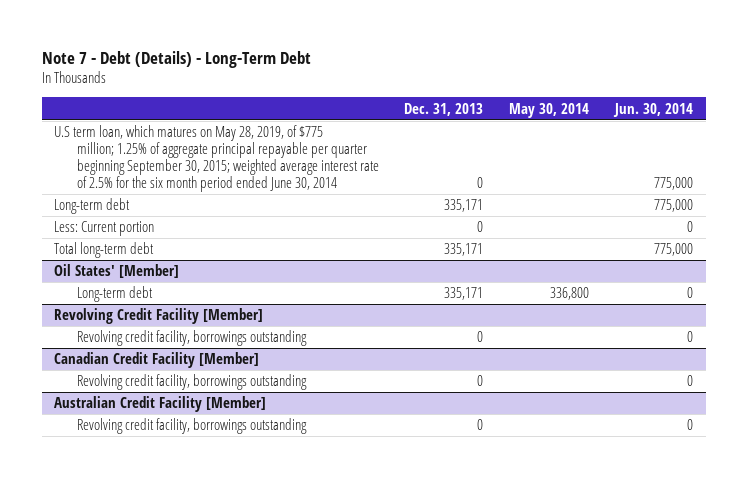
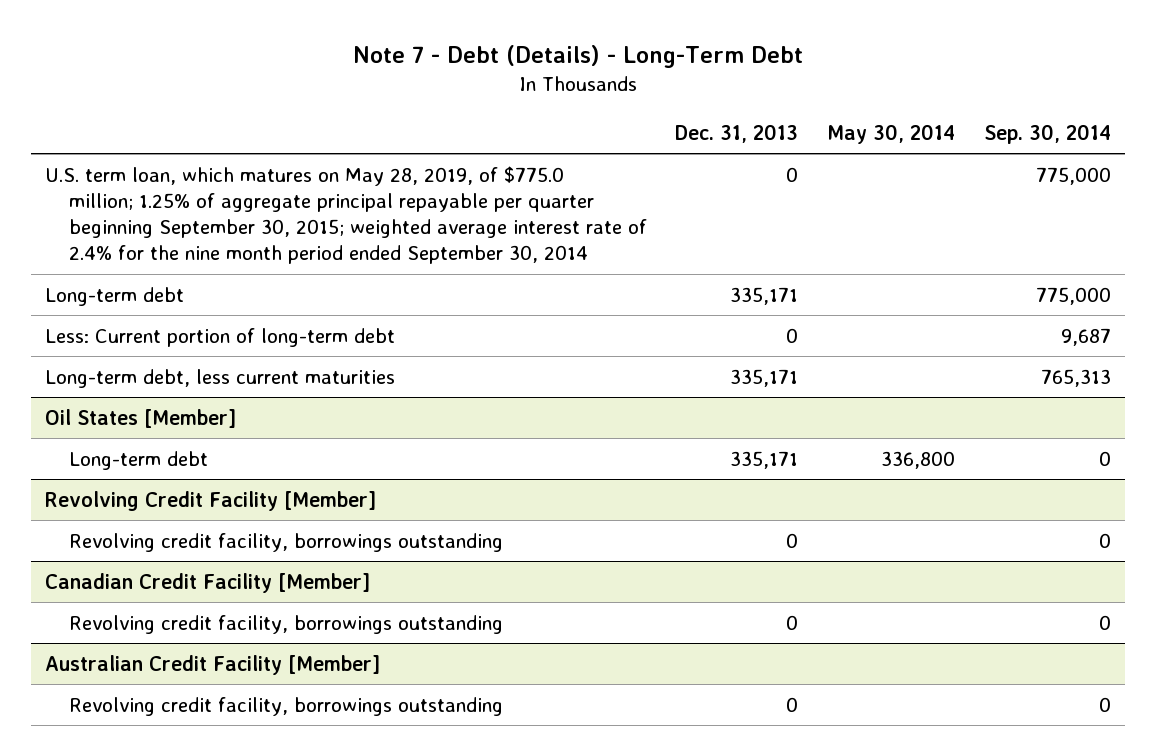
- | Dec. 31, 2013 | May 30, 2014 | Jun. 30, 2014
+ | Dec. 31, 2013 | May 30, 2014 | Sep. 30, 2014
- U.S term loan, which matures on May 28, 2019, of $775 million; 1.25% of aggregate principal repayable per quarter beginning September 30, 2015; weighted average interest rate of 2.5% for the six month period ended June 30, 2014 | 0 | | 775,000
+ U.S. term loan, which matures on May 28, 2019, of $775.0 million; 1.25% of aggregate principal repayable per quarter beginning September 30, 2015; weighted average interest rate of 2.4% for the nine month period ended September 30, 2014 | 0 | | 775,000
- Less: Current portion | 0 | | 0
- Total long-term debt | 335,171 | | 775,000
- Oil States' [Member]
+ Less: Current portion of long-term debt | 0 | | 9,687
+ Long-term debt, less current maturities | 335,171 | | 765,313
+ Oil States [Member]

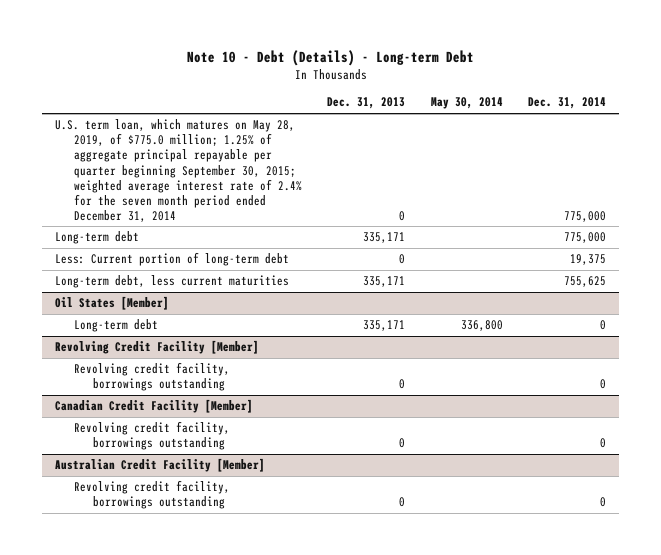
- Note 7 - Debt (Details) - Long-Term Debt
+ Note 10 - Debt (Details) - Long-term Debt
- | Dec. 31, 2013 | May 30, 2014 | Sep. 30, 2014
+ | Dec. 31, 2013 | May 30, 2014 | Dec. 31, 2014
- U.S. term loan, which matures on May 28, 2019, of $775.0 million; 1.25% of aggregate principal repayable per quarter beginning September 30, 2015; weighted average interest rate of 2.4% for the nine month period ended September 30, 2014 | 0 | | 775,000
+ U.S. term loan, which matures on May 28, 2019, of $775.0 million; 1.25% of aggregate principal repayable per quarter beginning September 30, 2015; weighted average interest rate of 2.4% for the seven month period ended December 31, 2014 | 0 | | 775,000

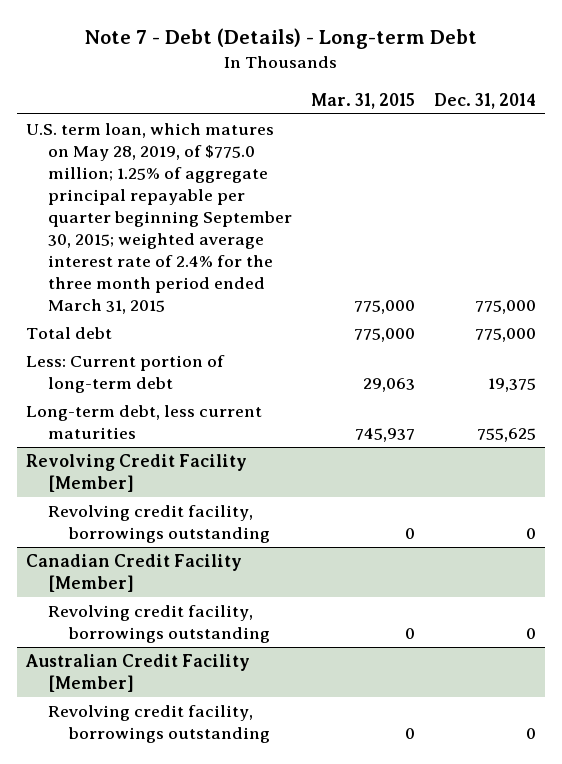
- Note 10 - Debt (Details) - Long-term Debt
+ Note 7 - Debt (Details) - Long-term Debt
- | Dec. 31, 2013 | May 30, 2014 | Dec. 31, 2014
+ | Mar. 31, 2015 | Dec. 31, 2014
- U.S. term loan, which matures on May 28, 2019, of $775.0 million; 1.25% of aggregate principal repayable per quarter beginning September 30, 2015; weighted average interest rate of 2.4% for the seven month period ended December 31, 2014 | 0 | | 775,000
- Long-term debt | 335,171 | | 775,000
+ U.S. term loan, which matures on May 28, 2019, of $775.0 million; 1.25% of aggregate principal repayable per quarter beginning September 30, 2015; weighted average interest rate of 2.4% for the three month period ended March 31, 2015 | 775,000 | 775,000
+ Total debt | 775,000 | 775,000
- Oil States [Member]
- Long-term debt | 335,171 | 336,800 | 0

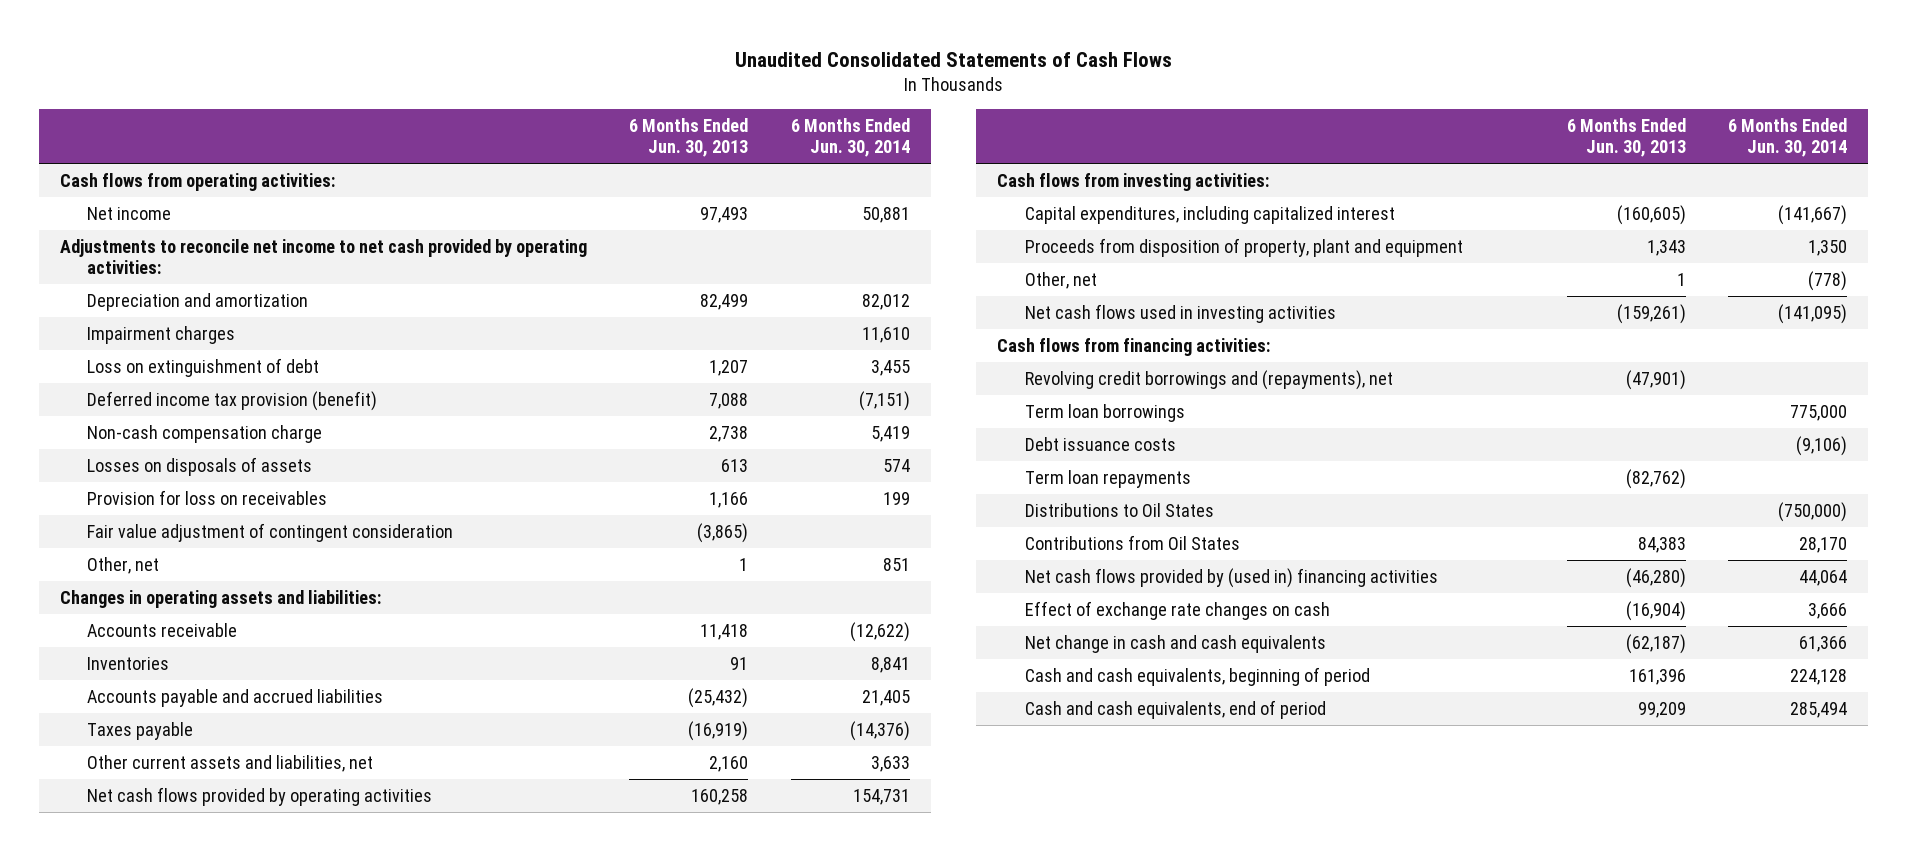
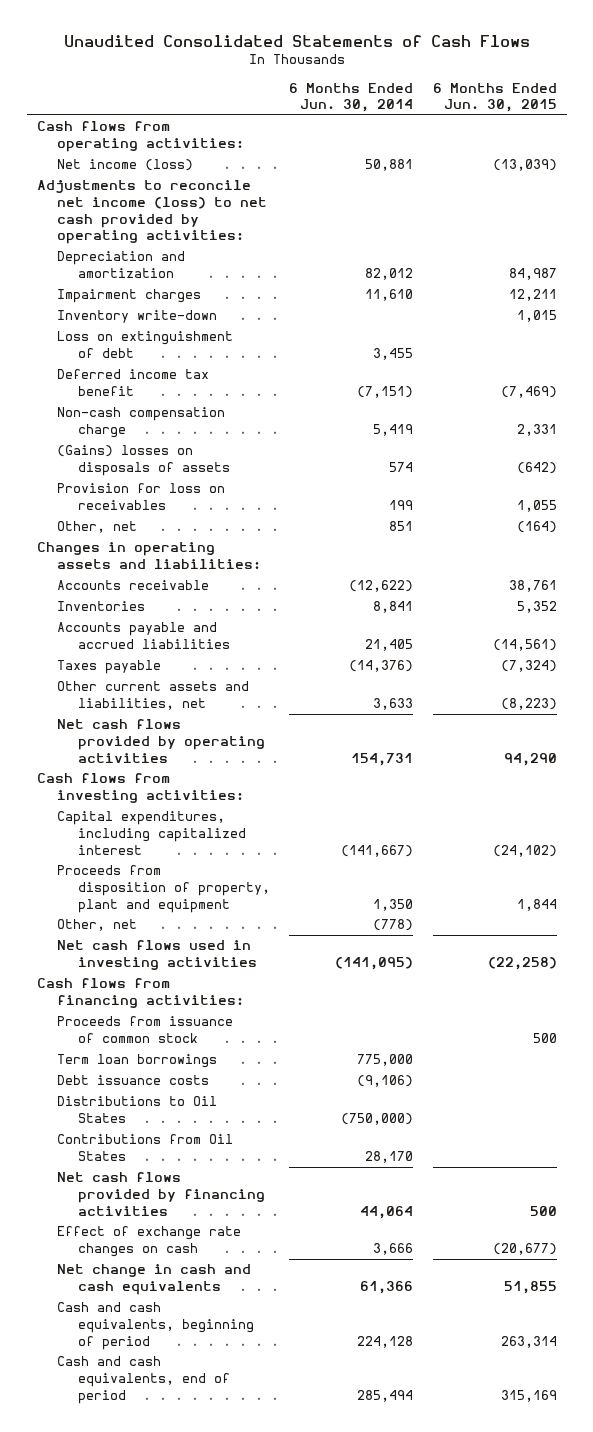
- | 6 Months Ended Jun. 30, 2013 | 6 Months Ended Jun. 30, 2014
+ | 6 Months Ended Jun. 30, 2014 | 6 Months Ended Jun. 30, 2015
- Net income | 97,493 | 50,881
- Adjustments to reconcile net income to net cash provided by operating activities:
+ Net income (loss) | 50,881 | (13,039)
+ Adjustments to reconcile net income (loss) to net cash provided by operating activities:
+ Inventory write-down | | 1,015
- Deferred income tax provision (benefit) | 7,088 | (7,151)
+ Deferred income tax benefit | (7,151) | (7,469)
- Losses on disposals of assets | 613 | 574
+ (Gains) losses on disposals of assets | 574 | (642)
- Fair value adjustment of contingent consideration | (3,865) |
- Revolving credit borrowings and (repayments), net | (47,901) |
+ Proceeds from issuance of common stock | | 500
- Term loan repayments | (82,762) |
- Net cash flows provided by (used in) financing activities | (46,280) | 44,064
+ Net cash flows provided by financing activities | 44,064 | 500

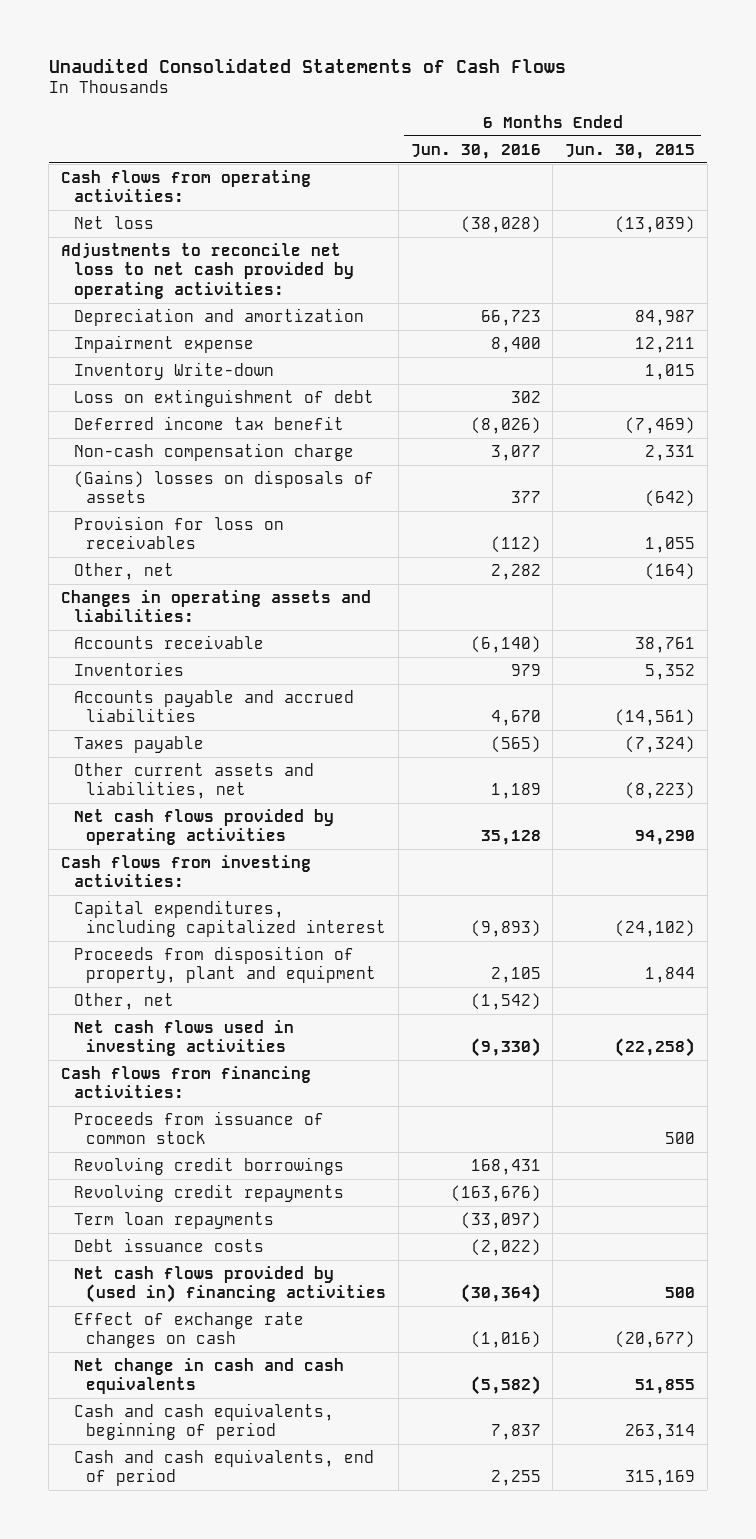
- | 6 Months Ended Jun. 30, 2014 | 6 Months Ended Jun. 30, 2015
+ | 6 Months Ended Jun. 30, 2016 | 6 Months Ended Jun. 30, 2015
- Net income (loss) | 50,881 | (13,039)
- Adjustments to reconcile net income (loss) to net cash provided by operating activities:
+ Net loss | (38,028) | (13,039)
+ Adjustments to reconcile net loss to net cash provided by operating activities:
- Impairment charges | 11,610 | 12,211
- Inventory write-down | | 1,015
+ Impairment expense | 8,400 | 12,211
+ Inventory Write-down | | 1,015
- Term loan borrowings | 775,000 |
+ Revolving credit borrowings | 168,431 |
+ Revolving credit repayments | (163,676) |
+ Term loan repayments | (33,097) |
- Distributions to Oil States | (750,000) |
- Contributions from Oil States | 28,170 |
- Net cash flows provided by financing activities | 44,064 | 500
+ Net cash flows provided by (used in) financing activities | (30,364) | 500

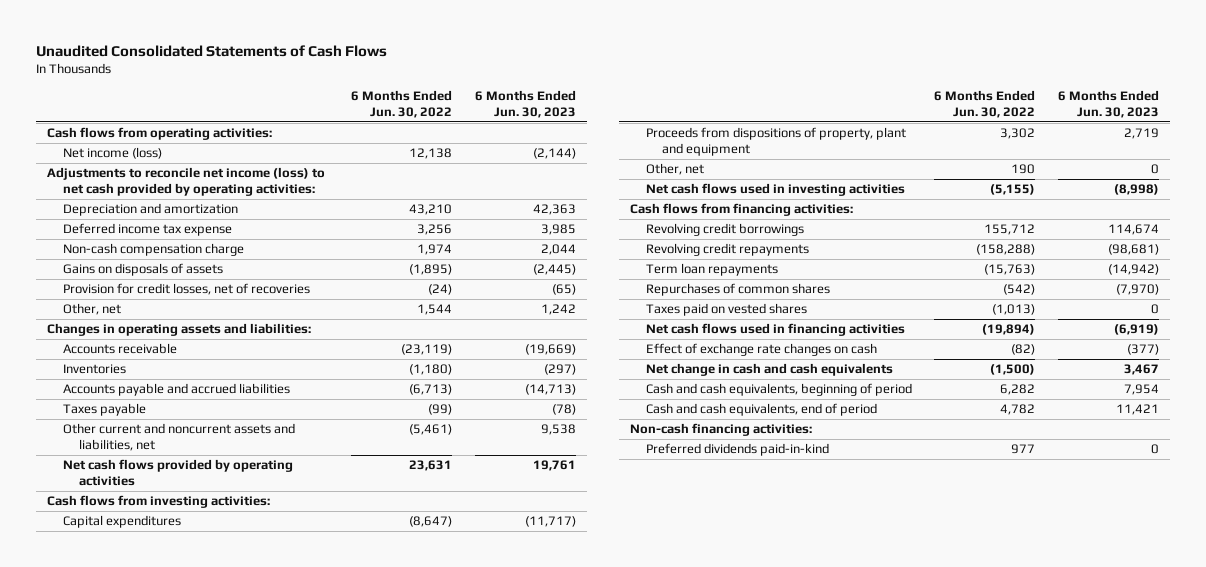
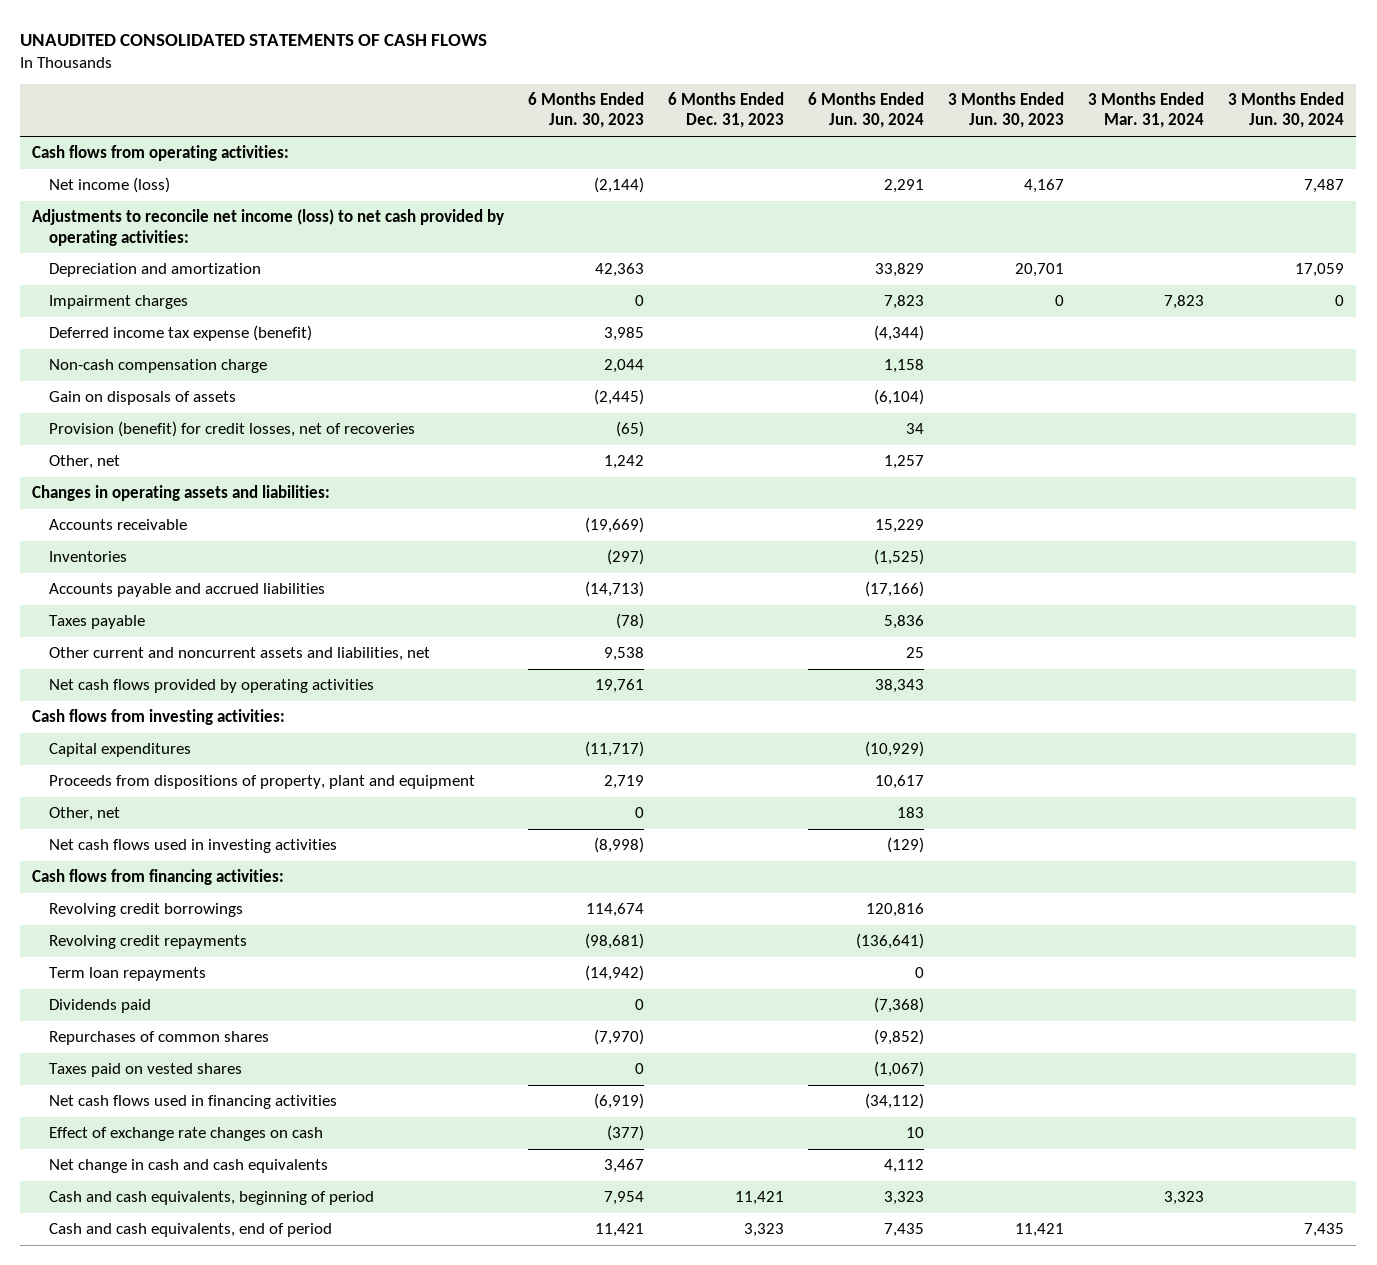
- Unaudited Consolidated Statements of Cash Flows
+ UNAUDITED CONSOLIDATED STATEMENTS OF CASH FLOWS
- | 6 Months Ended Jun. 30, 2022 | 6 Months Ended Jun. 30, 2023
+ | 6 Months Ended Jun. 30, 2023 | 6 Months Ended Dec. 31, 2023 | 6 Months Ended Jun. 30, 2024 | 3 Months Ended Jun. 30, 2023 | 3 Months Ended Mar. 31, 2024 | 3 Months Ended Jun. 30, 2024
- Deferred income tax expense | 3,256 | 3,985
+ Impairment charges | 0 | | 7,823 | 0 | 7,823 | 0
+ Deferred income tax expense (benefit) | 3,985 | | (4,344) | | |
- Gains on disposals of assets | (1,895) | (2,445)
- Provision for credit losses, net of recoveries | (24) | (65)
+ Gain on disposals of assets | (2,445) | | (6,104) | | |
+ Provision (benefit) for credit losses, net of recoveries | (65) | | 34 | | |
+ Dividends paid | 0 | | (7,368) | | |
- Non-cash financing activities:
- Preferred dividends paid-in-kind | 977 | 0

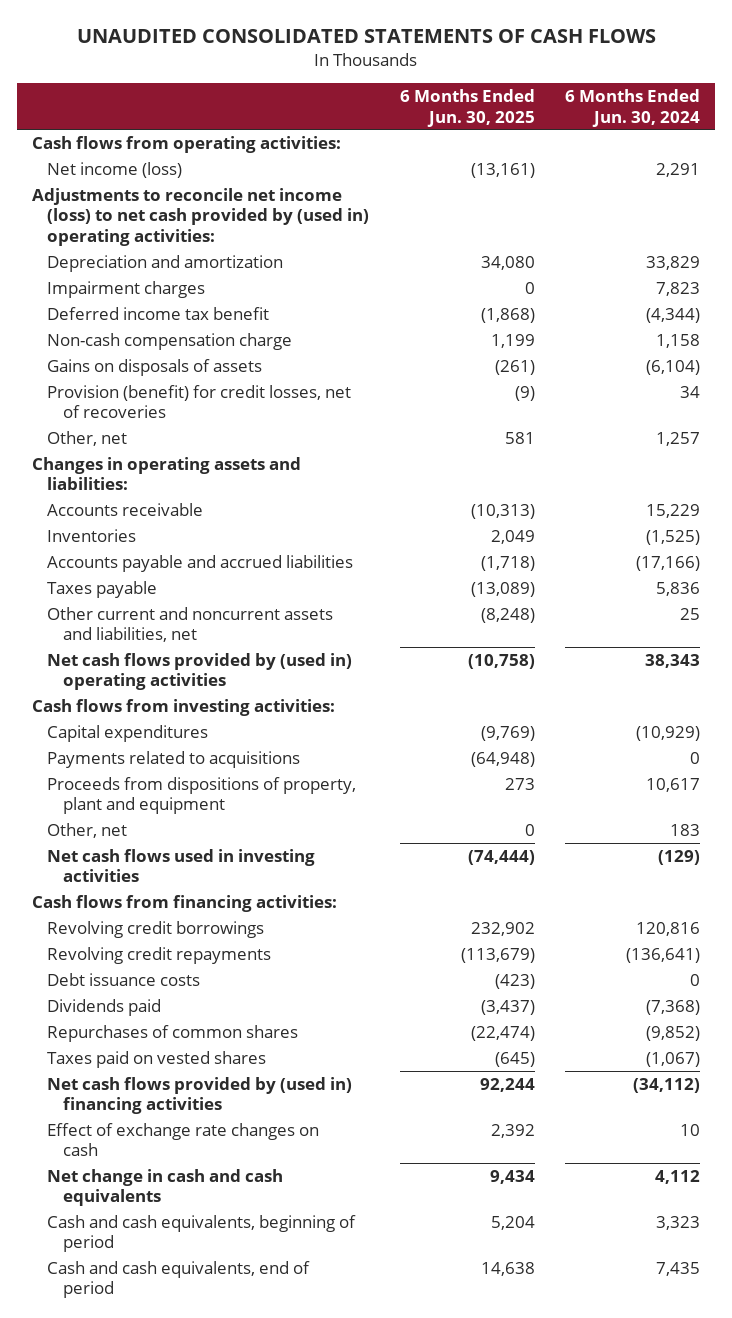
- | 6 Months Ended Jun. 30, 2023 | 6 Months Ended Dec. 31, 2023 | 6 Months Ended Jun. 30, 2024 | 3 Months Ended Jun. 30, 2023 | 3 Months Ended Mar. 31, 2024 | 3 Months Ended Jun. 30, 2024
+ | 6 Months Ended Jun. 30, 2025 | 6 Months Ended Jun. 30, 2024
- Adjustments to reconcile net income (loss) to net cash provided by operating activities:
+ Adjustments to reconcile net income (loss) to net cash provided by (used in) operating activities:
- Deferred income tax expense (benefit) | 3,985 | | (4,344) | | |
+ Deferred income tax benefit | (1,868) | (4,344)
- Gain on disposals of assets | (2,445) | | (6,104) | | |
+ Gains on disposals of assets | (261) | (6,104)
- Net cash flows provided by operating activities | 19,761 | | 38,343 | | |
+ Net cash flows provided by (used in) operating activities | (10,758) | 38,343
+ Payments related to acquisitions | (64,948) | 0
- Term loan repayments | (14,942) | | 0 | | |
+ Debt issuance costs | (423) | 0
- Net cash flows used in financing activities | (6,919) | | (34,112) | | |
+ Net cash flows provided by (used in) financing activities | 92,244 | (34,112)

